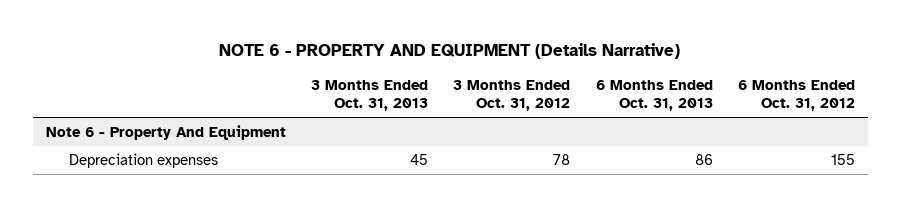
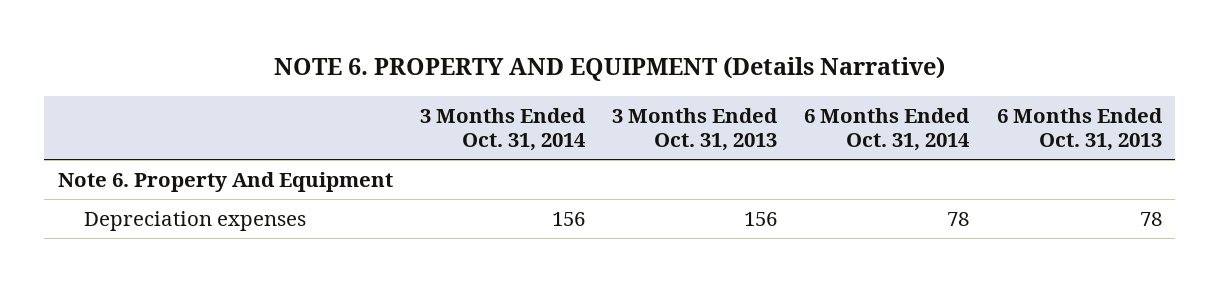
- NOTE 6 - PROPERTY AND EQUIPMENT (Details Narrative)
+ NOTE 6. PROPERTY AND EQUIPMENT (Details Narrative)
- | 3 Months Ended Oct. 31, 2013 | 3 Months Ended Oct. 31, 2012 | 6 Months Ended Oct. 31, 2013 | 6 Months Ended Oct. 31, 2012
+ | 3 Months Ended Oct. 31, 2014 | 3 Months Ended Oct. 31, 2013 | 6 Months Ended Oct. 31, 2014 | 6 Months Ended Oct. 31, 2013
- Note 6 - Property And Equipment
- Depreciation expenses | 45 | 78 | 86 | 155
+ Note 6. Property And Equipment
+ Depreciation expenses | 156 | 156 | 78 | 78

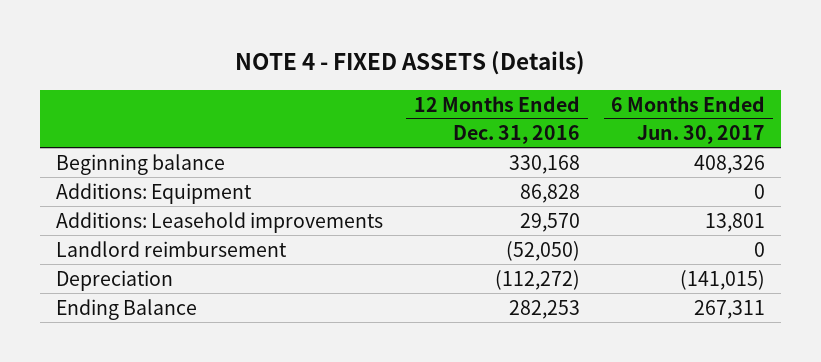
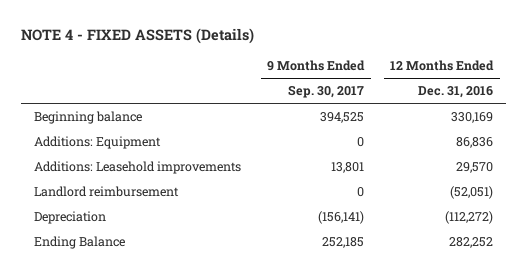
- | 12 Months Ended Dec. 31, 2016 | 6 Months Ended Jun. 30, 2017
+ | 9 Months Ended Sep. 30, 2017 | 12 Months Ended Dec. 31, 2016
- Beginning balance | 330,168 | 408,326
- Additions: Equipment | 86,828 | 0
+ Beginning balance | 394,525 | 330,169
+ Additions: Equipment | 0 | 86,836
- Landlord reimbursement | (52,050) | 0
+ Landlord reimbursement | 0 | (52,051)
- Ending Balance | 282,253 | 267,311
+ Ending Balance | 252,185 | 282,252

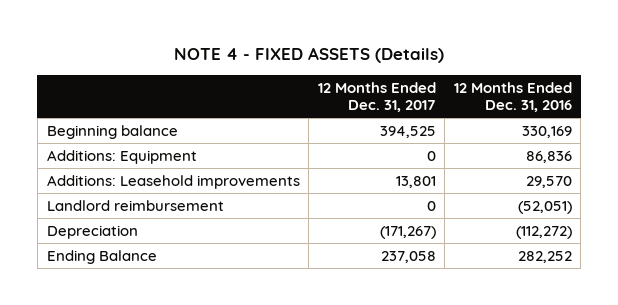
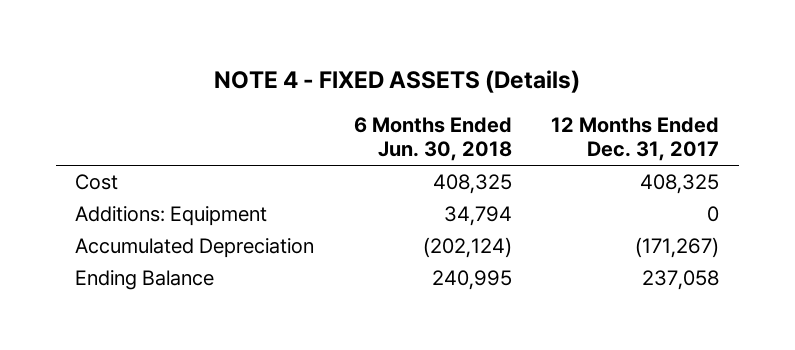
- | 12 Months Ended Dec. 31, 2017 | 12 Months Ended Dec. 31, 2016
+ | 6 Months Ended Jun. 30, 2018 | 12 Months Ended Dec. 31, 2017
- Beginning balance | 394,525 | 330,169
+ Cost | 408,325 | 408,325
- Additions: Leasehold improvements | 13,801 | 29,570
- Landlord reimbursement | 0 | (52,051)
- Depreciation | (171,267) | (112,272)
+ Accumulated Depreciation | (202,124) | (171,267)

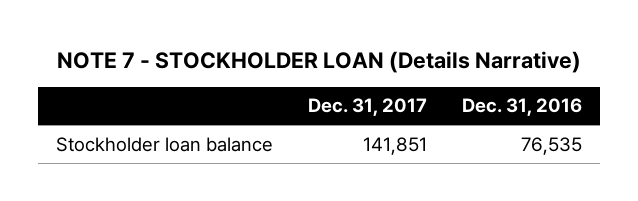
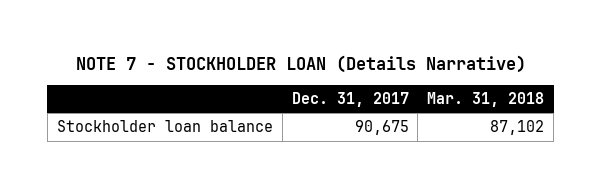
- | Dec. 31, 2017 | Dec. 31, 2016
+ | Dec. 31, 2017 | Mar. 31, 2018
- Stockholder loan balance | 141,851 | 76,535
+ Stockholder loan balance | 90,675 | 87,102

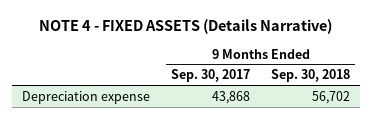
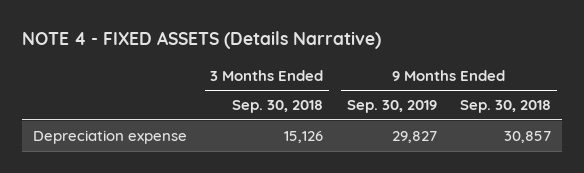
- | 9 Months Ended Sep. 30, 2017 | 9 Months Ended Sep. 30, 2018
+ | 3 Months Ended Sep. 30, 2018 | 9 Months Ended Sep. 30, 2019 | 9 Months Ended Sep. 30, 2018
- Depreciation expense | 43,868 | 56,702
+ Depreciation expense | 15,126 | 29,827 | 30,857

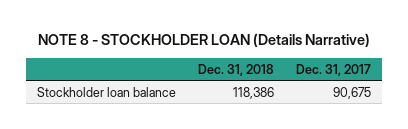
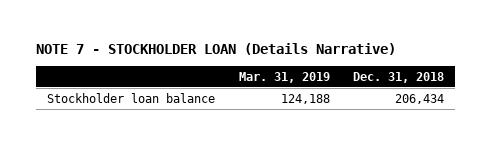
- NOTE 8 - STOCKHOLDER LOAN (Details Narrative)
+ NOTE 7 - STOCKHOLDER LOAN (Details Narrative)
- | Dec. 31, 2018 | Dec. 31, 2017
+ | Mar. 31, 2019 | Dec. 31, 2018
- Stockholder loan balance | 118,386 | 90,675
+ Stockholder loan balance | 124,188 | 206,434

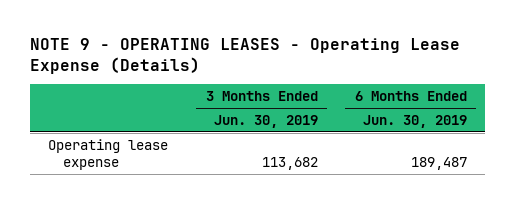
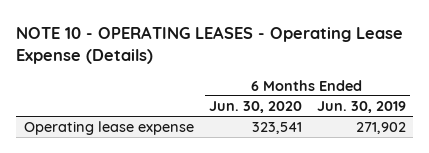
- NOTE 9 - OPERATING LEASES - Operating Lease Expense (Details)
+ NOTE 10 - OPERATING LEASES - Operating Lease Expense (Details)
- | 3 Months Ended Jun. 30, 2019 | 6 Months Ended Jun. 30, 2019
+ | 6 Months Ended Jun. 30, 2020 | 6 Months Ended Jun. 30, 2019
- Operating lease expense | 113,682 | 189,487
+ Operating lease expense | 323,541 | 271,902

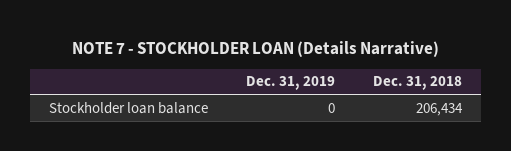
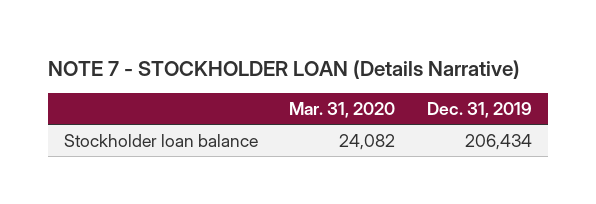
- | Dec. 31, 2019 | Dec. 31, 2018
+ | Mar. 31, 2020 | Dec. 31, 2019
- Stockholder loan balance | 0 | 206,434
+ Stockholder loan balance | 24,082 | 206,434

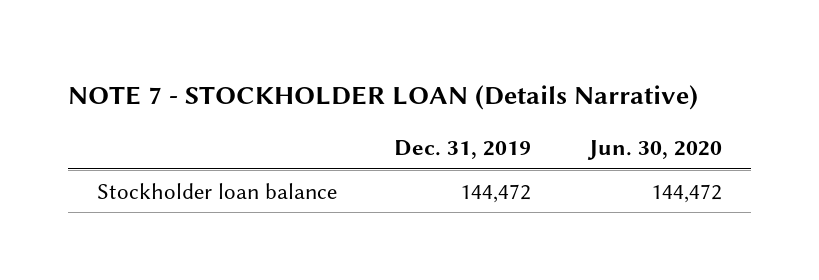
- | Mar. 31, 2020 | Dec. 31, 2019
+ | Dec. 31, 2019 | Jun. 30, 2020
- Stockholder loan balance | 24,082 | 206,434
+ Stockholder loan balance | 144,472 | 144,472

